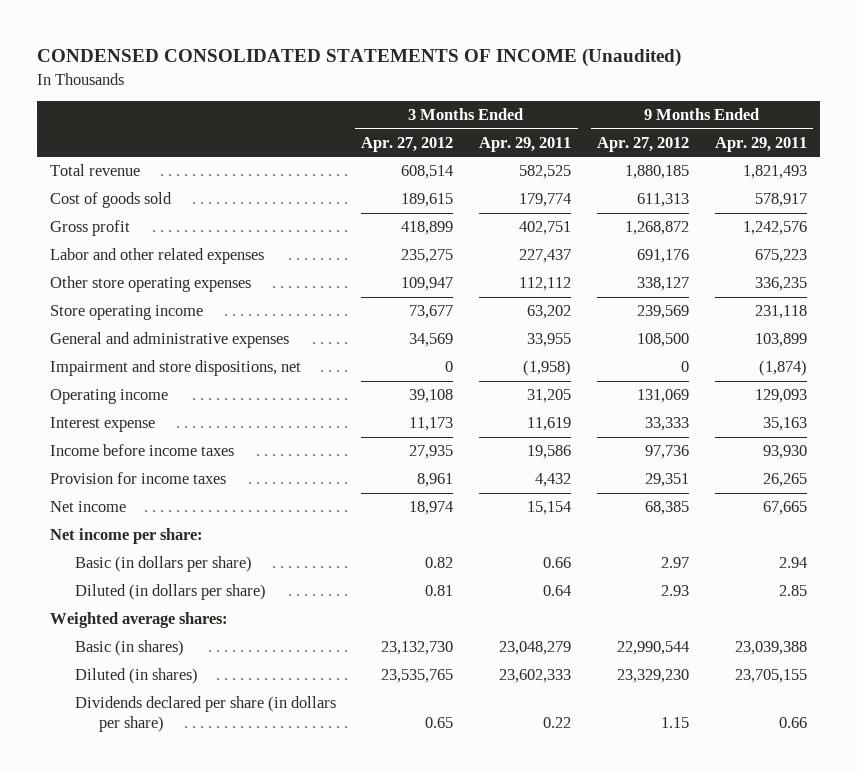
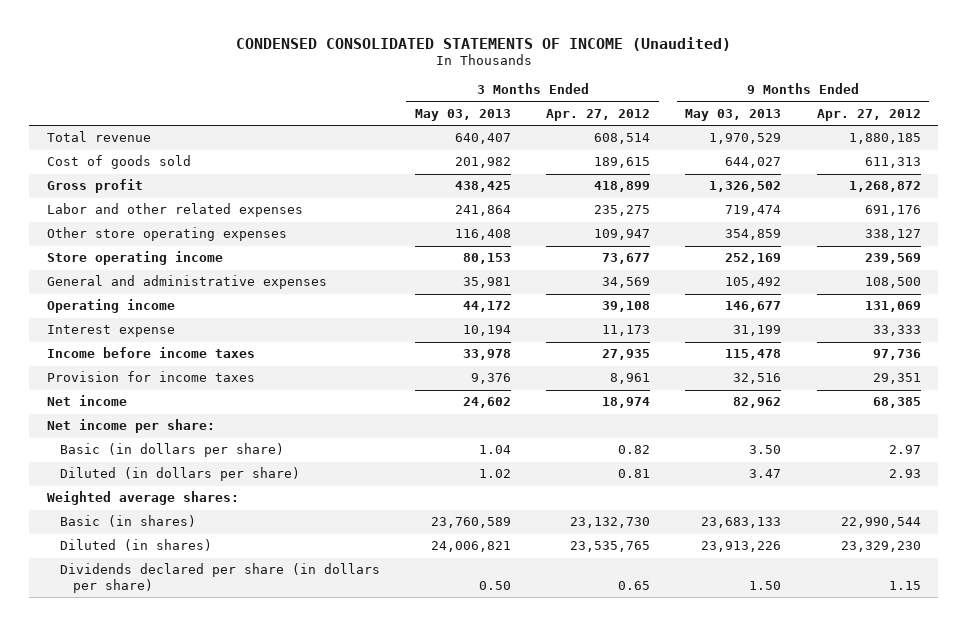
- | 3 Months Ended Apr. 27, 2012 | 3 Months Ended Apr. 29, 2011 | 9 Months Ended Apr. 27, 2012 | 9 Months Ended Apr. 29, 2011
+ | 3 Months Ended May 03, 2013 | 3 Months Ended Apr. 27, 2012 | 9 Months Ended May 03, 2013 | 9 Months Ended Apr. 27, 2012
- Impairment and store dispositions, net | 0 | (1,958) | 0 | (1,874)

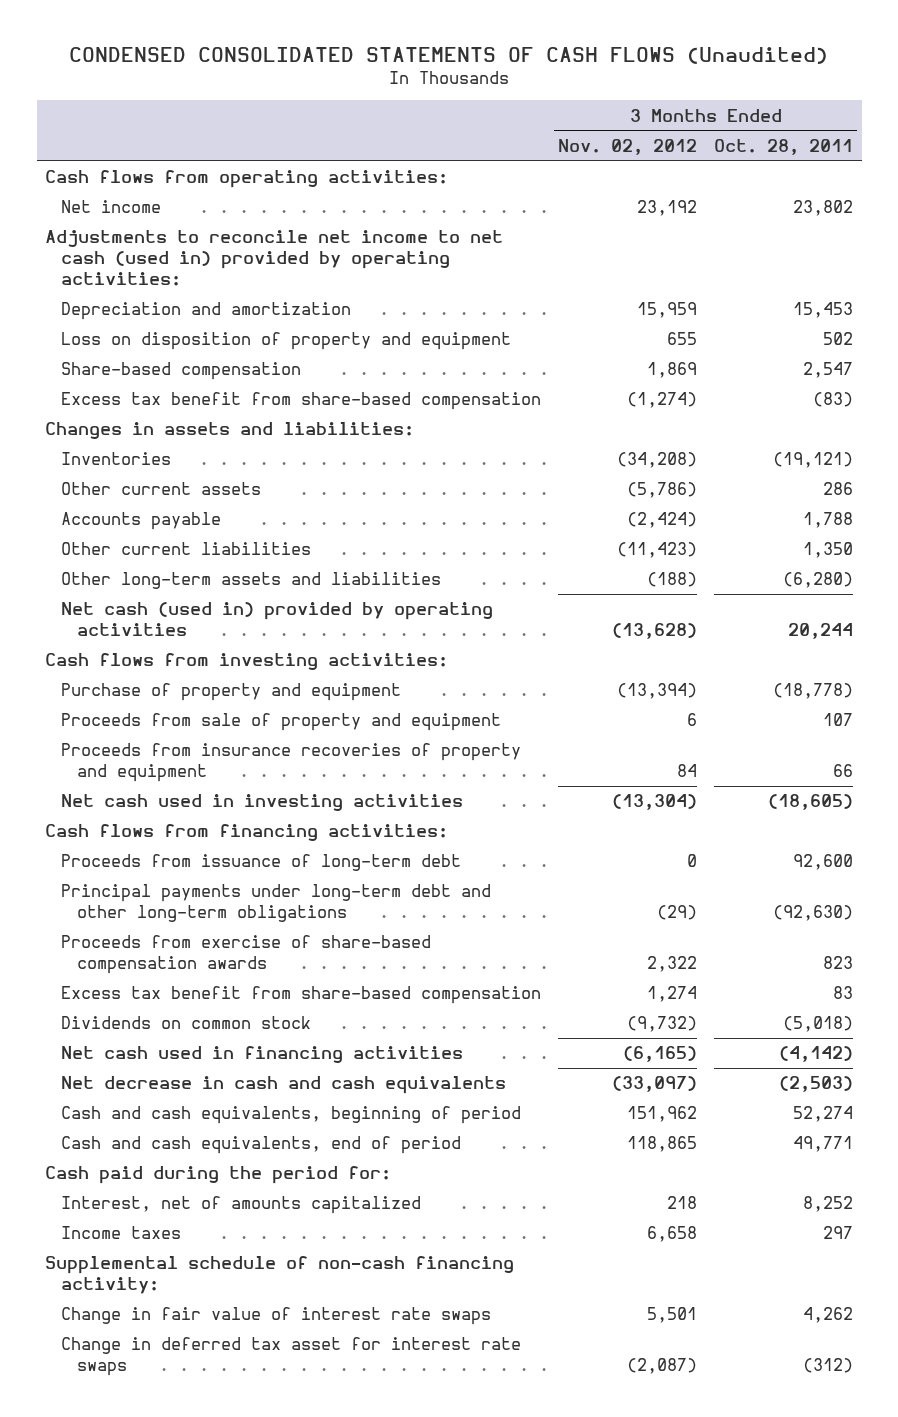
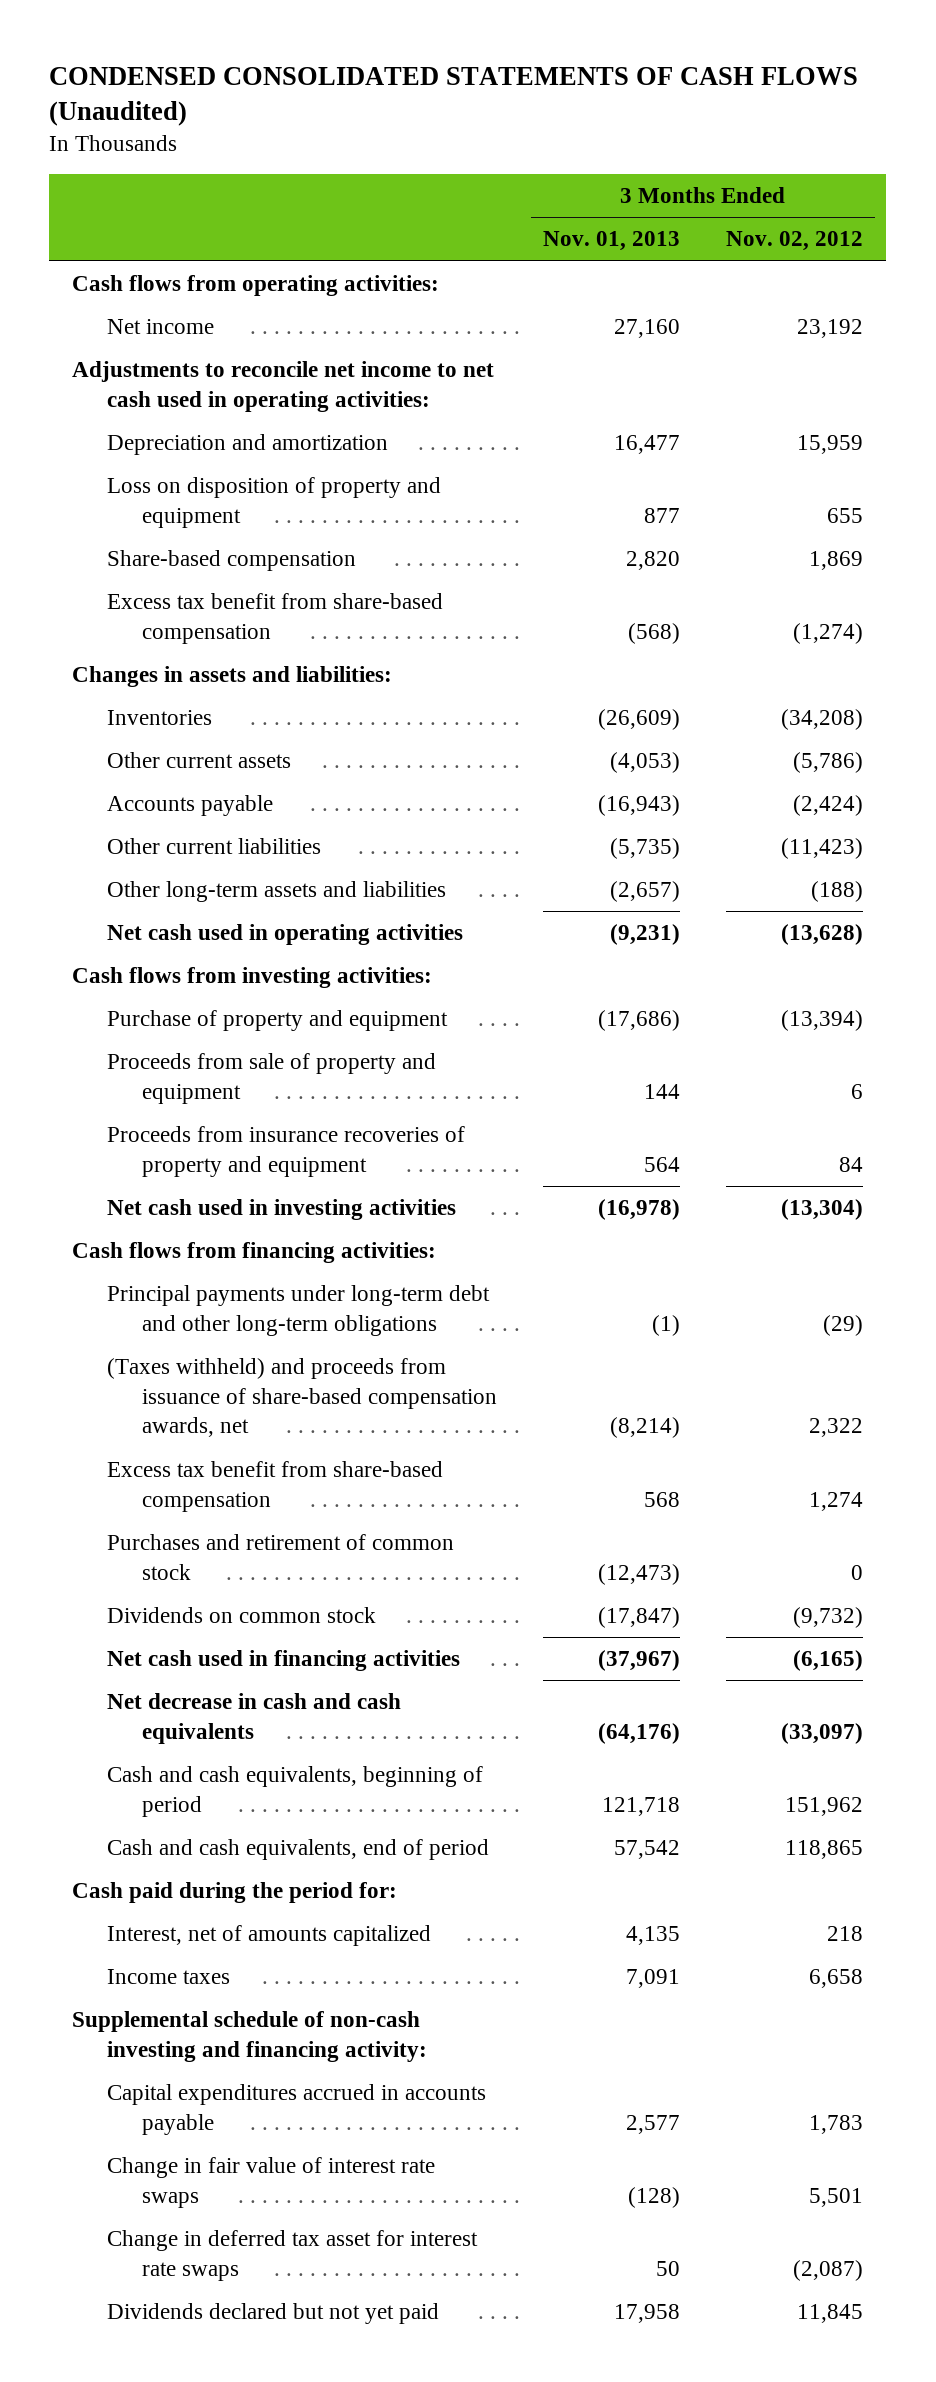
- | 3 Months Ended Nov. 02, 2012 | 3 Months Ended Oct. 28, 2011
+ | 3 Months Ended Nov. 01, 2013 | 3 Months Ended Nov. 02, 2012
- Adjustments to reconcile net income to net cash (used in) provided by operating activities:
+ Adjustments to reconcile net income to net cash used in operating activities:
- Net cash (used in) provided by operating activities | (13,628) | 20,244
+ Net cash used in operating activities | (9,231) | (13,628)
- Proceeds from issuance of long-term debt | 0 | 92,600
- Proceeds from exercise of share-based compensation awards | 2,322 | 823
+ (Taxes withheld) and proceeds from issuance of share-based compensation awards, net | (8,214) | 2,322
+ Purchases and retirement of common stock | (12,473) | 0
- Supplemental schedule of non-cash financing activity:
+ Supplemental schedule of non-cash investing and financing activity:
+ Capital expenditures accrued in accounts payable | 2,577 | 1,783
+ Dividends declared but not yet paid | 17,958 | 11,845

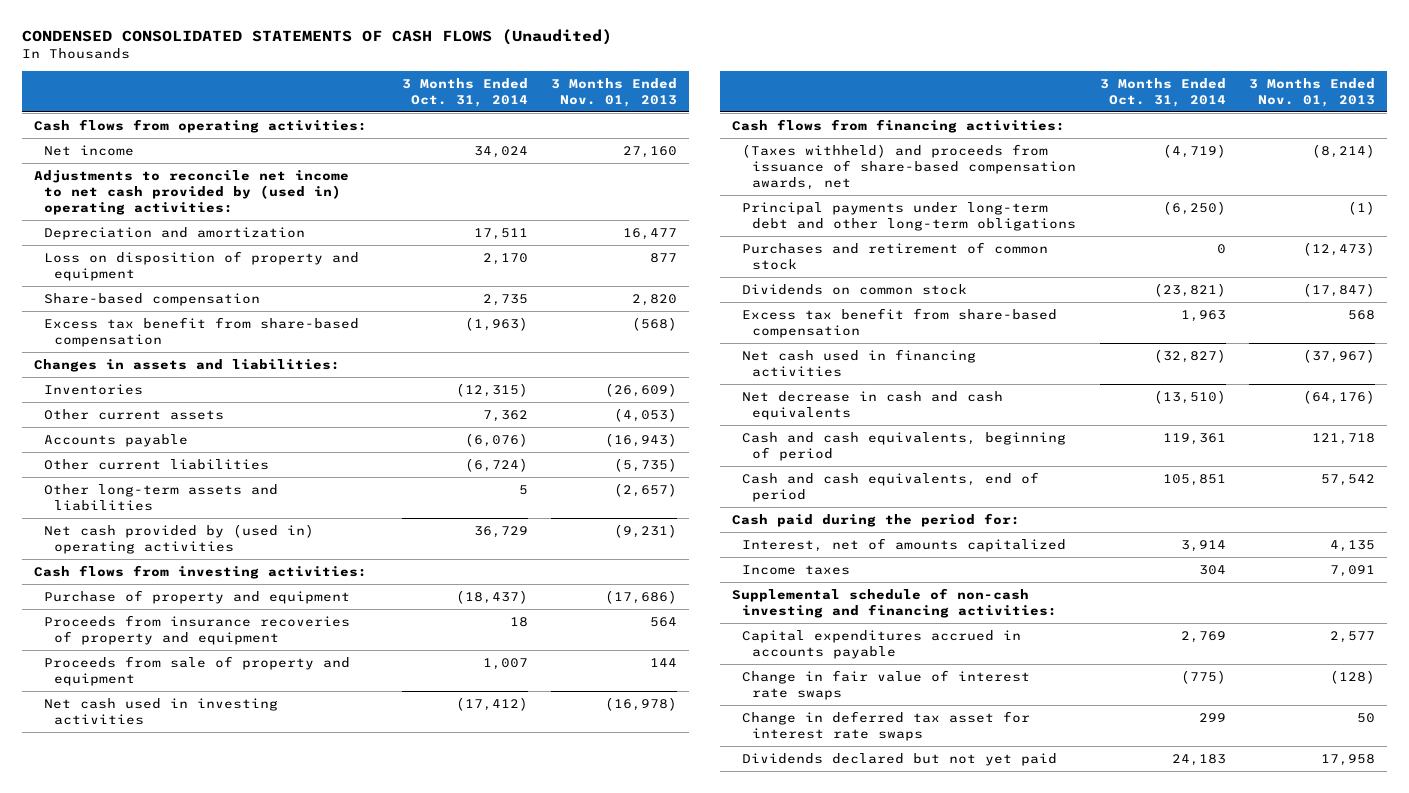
- | 3 Months Ended Nov. 01, 2013 | 3 Months Ended Nov. 02, 2012
+ | 3 Months Ended Oct. 31, 2014 | 3 Months Ended Nov. 01, 2013
- Adjustments to reconcile net income to net cash used in operating activities:
+ Adjustments to reconcile net income to net cash provided by (used in) operating activities:
- Net cash used in operating activities | (9,231) | (13,628)
+ Net cash provided by (used in) operating activities | 36,729 | (9,231)
moved down: Proceeds from sale of property and equipment | 1,007 | 144
moved down: Principal payments under long-term debt and other long-term obligations | (6,250) | (1)
moved down: Excess tax benefit from share-based compensation | 1,963 | 568
- Supplemental schedule of non-cash investing and financing activity:
+ Supplemental schedule of non-cash investing and financing activities:

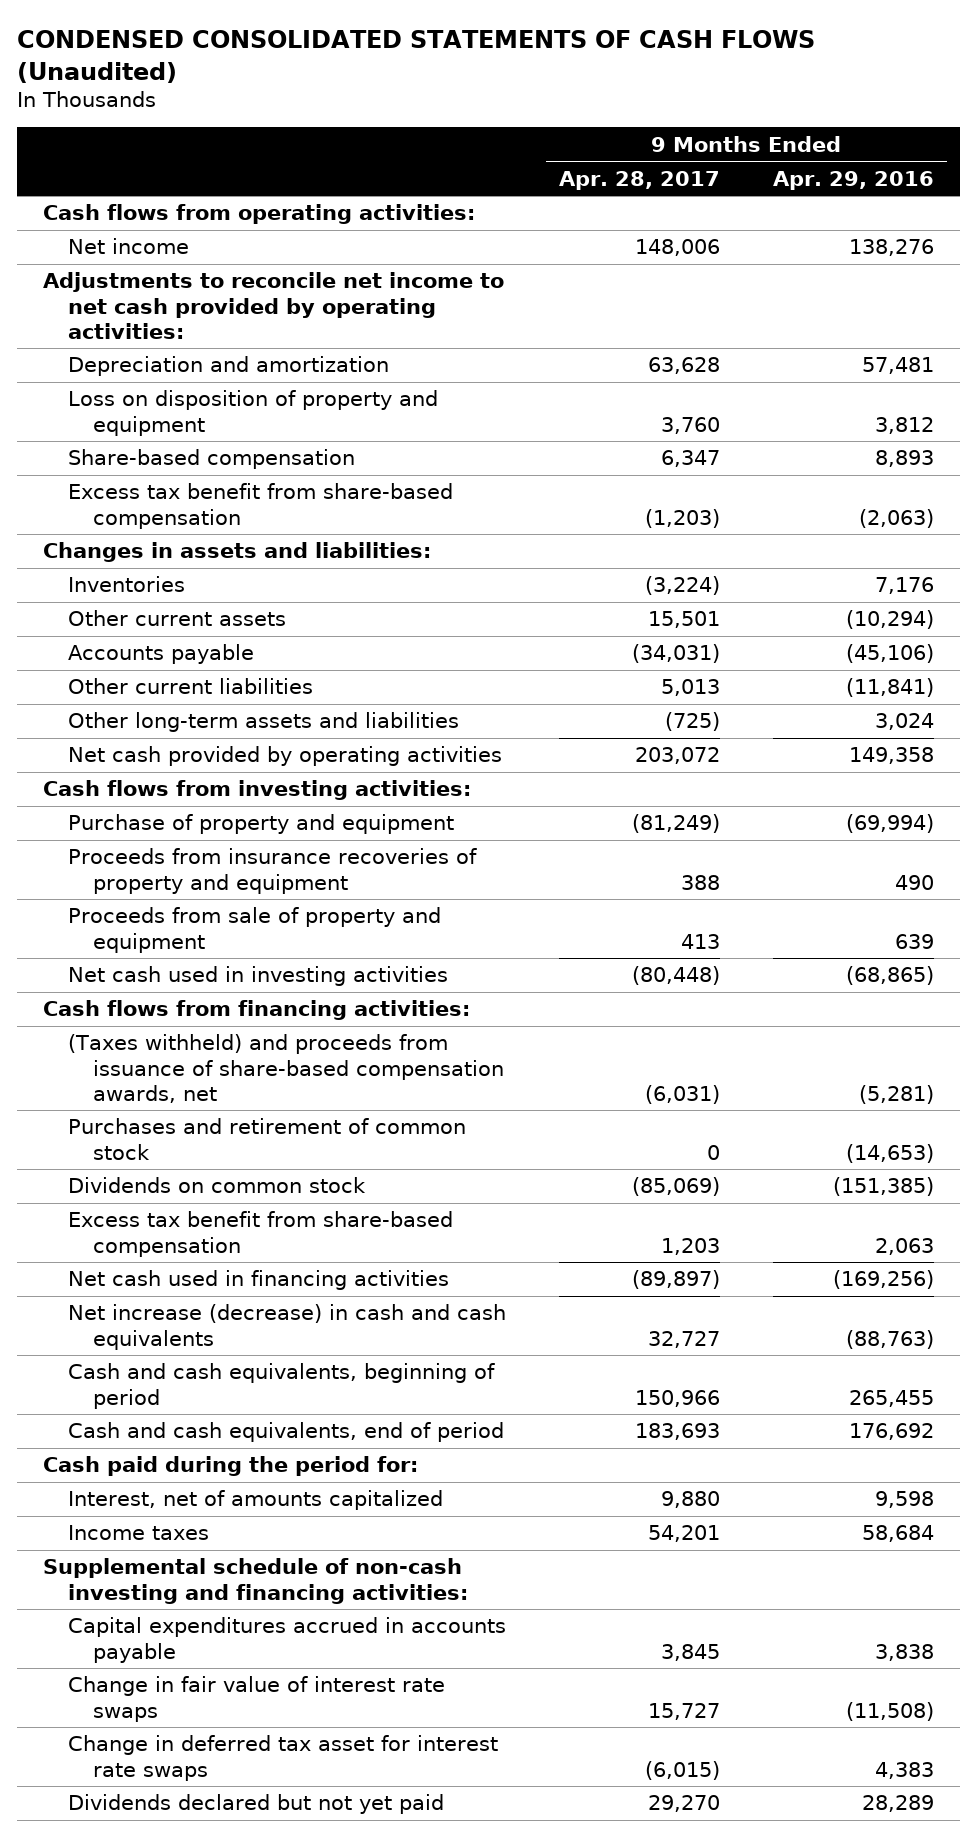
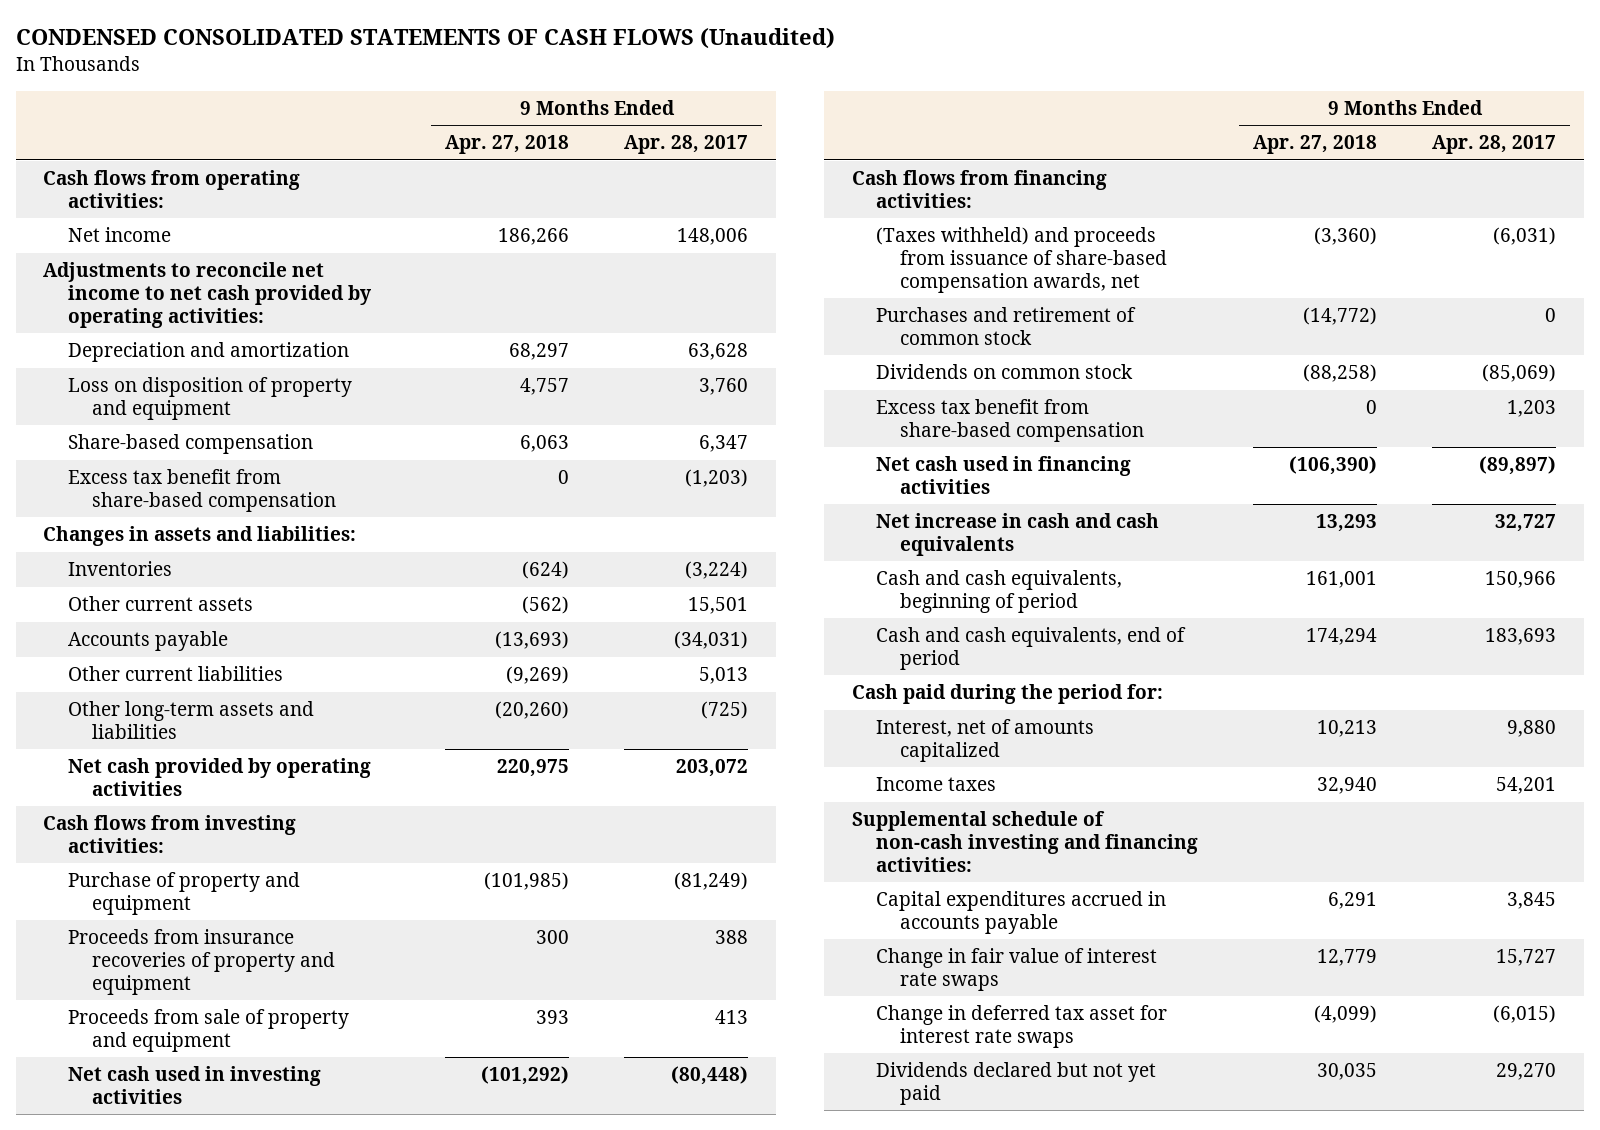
- | 9 Months Ended Apr. 28, 2017 | 9 Months Ended Apr. 29, 2016
+ | 9 Months Ended Apr. 27, 2018 | 9 Months Ended Apr. 28, 2017
- Net increase (decrease) in cash and cash equivalents | 32,727 | (88,763)
+ Net increase in cash and cash equivalents | 13,293 | 32,727

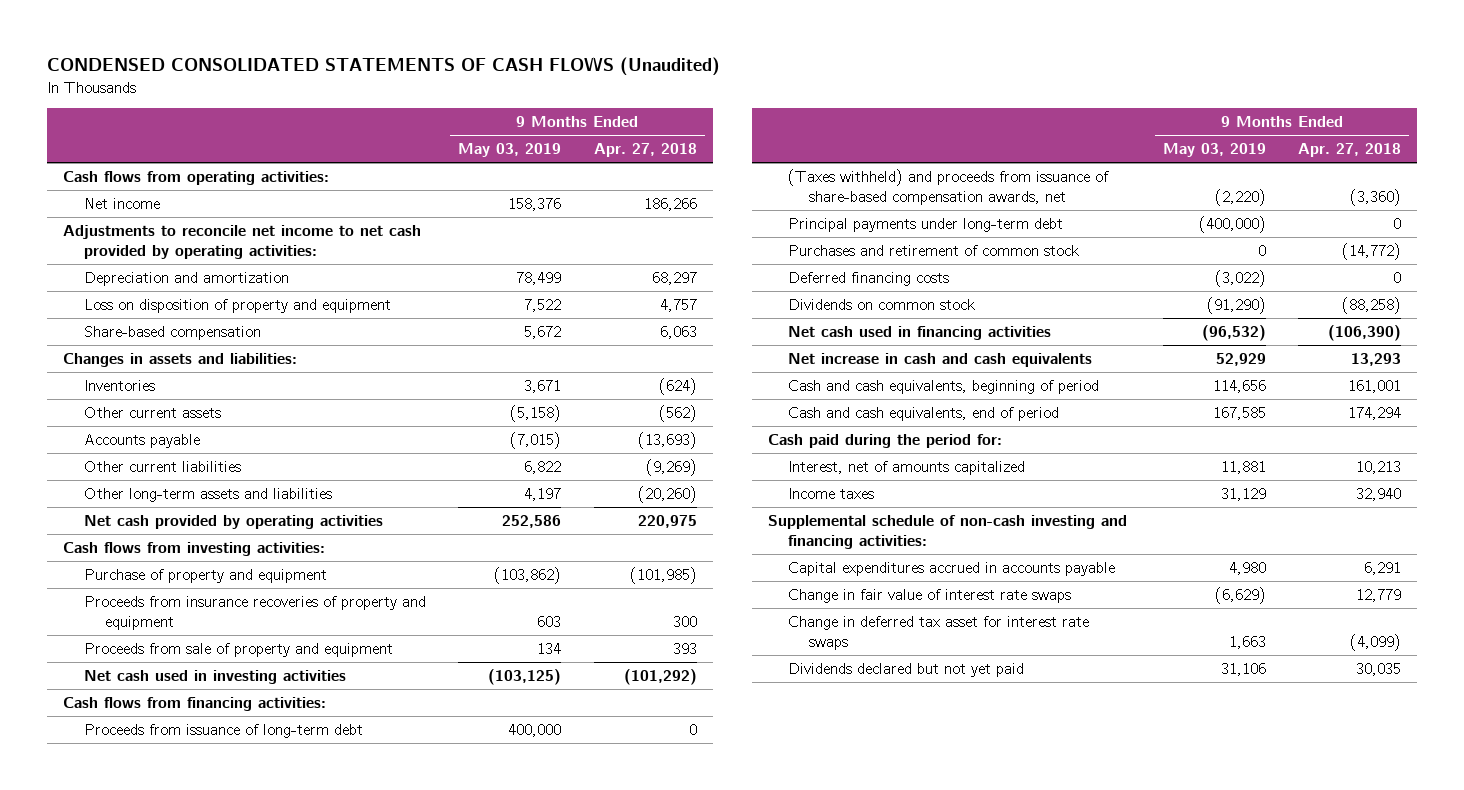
- | 9 Months Ended Apr. 27, 2018 | 9 Months Ended Apr. 28, 2017
+ | 9 Months Ended May 03, 2019 | 9 Months Ended Apr. 27, 2018
- Excess tax benefit from share-based compensation | 0 | (1,203)
+ Proceeds from issuance of long-term debt | 400,000 | 0
+ Principal payments under long-term debt | (400,000) | 0
+ Deferred financing costs | (3,022) | 0
- Excess tax benefit from share-based compensation | 0 | 1,203

